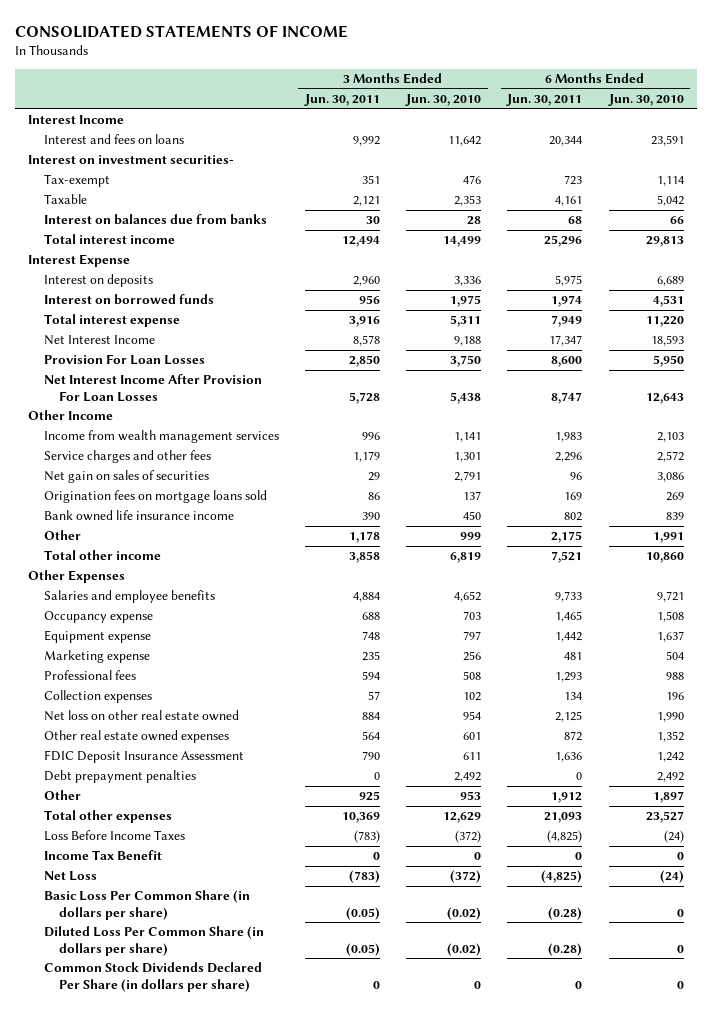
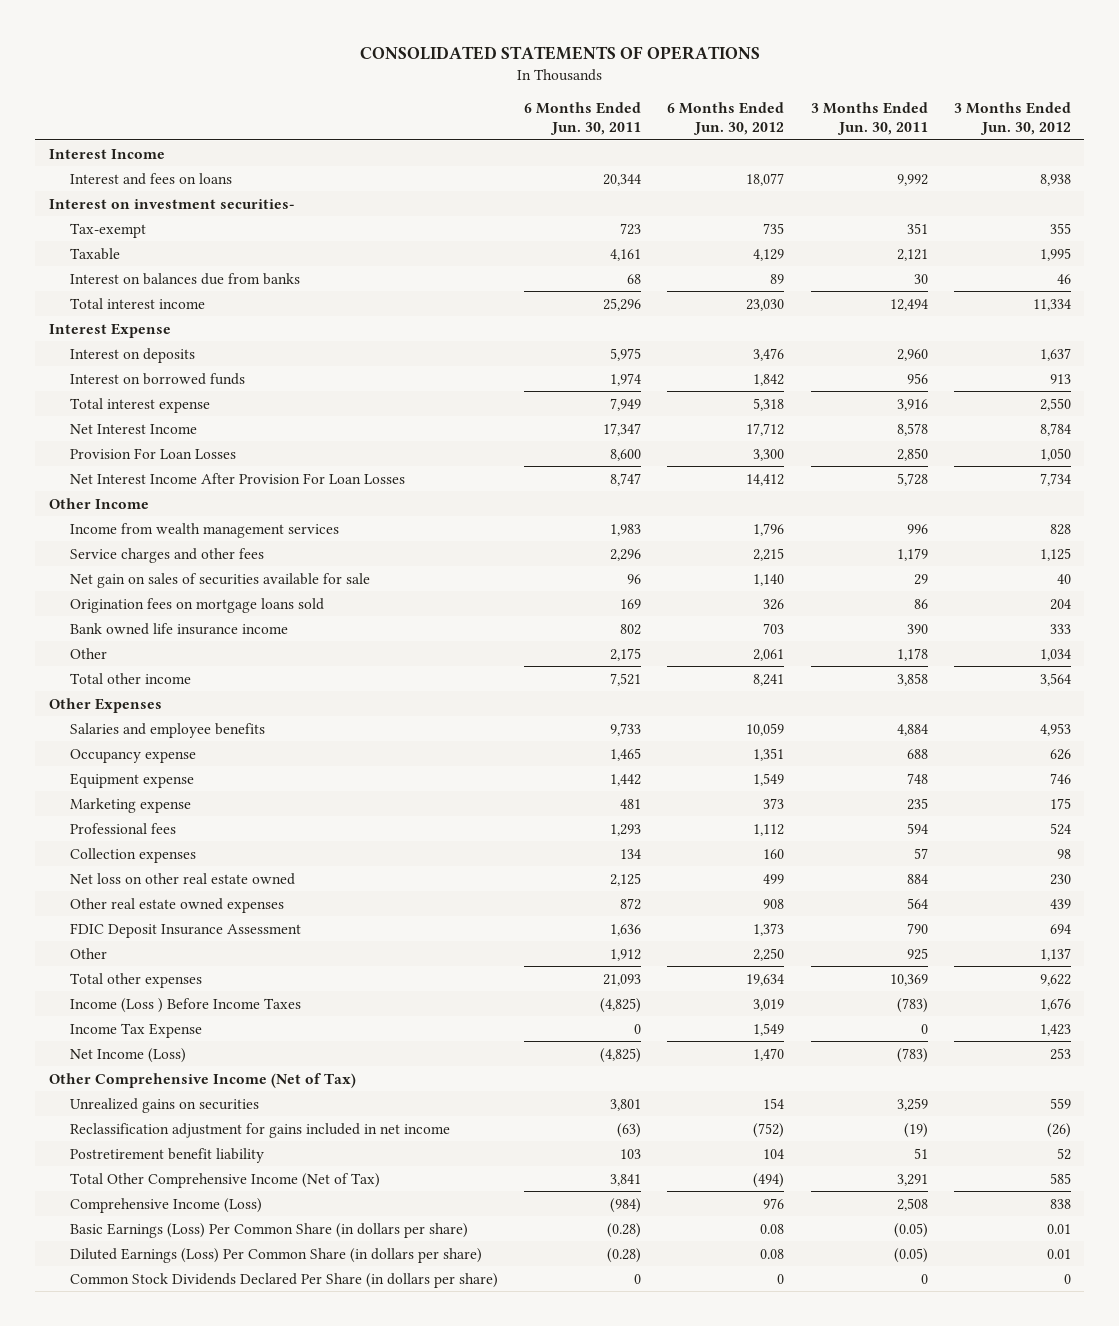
- CONSOLIDATED STATEMENTS OF INCOME
+ CONSOLIDATED STATEMENTS OF OPERATIONS
- | 3 Months Ended Jun. 30, 2011 | 3 Months Ended Jun. 30, 2010 | 6 Months Ended Jun. 30, 2011 | 6 Months Ended Jun. 30, 2010
+ | 6 Months Ended Jun. 30, 2011 | 6 Months Ended Jun. 30, 2012 | 3 Months Ended Jun. 30, 2011 | 3 Months Ended Jun. 30, 2012
- Net gain on sales of securities | 29 | 2,791 | 96 | 3,086
+ Net gain on sales of securities available for sale | 96 | 1,140 | 29 | 40
- Debt prepayment penalties | 0 | 2,492 | 0 | 2,492
- Loss Before Income Taxes | (783) | (372) | (4,825) | (24)
- Income Tax Benefit | 0 | 0 | 0 | 0
- Net Loss | (783) | (372) | (4,825) | (24)
- Basic Loss Per Common Share (in dollars per share) | (0.05) | (0.02) | (0.28) | 0
- Diluted Loss Per Common Share (in dollars per share) | (0.05) | (0.02) | (0.28) | 0
+ Income (Loss ) Before Income Taxes | (4,825) | 3,019 | (783) | 1,676
+ Income Tax Expense | 0 | 1,549 | 0 | 1,423
+ Net Income (Loss) | (4,825) | 1,470 | (783) | 253
+ Other Comprehensive Income (Net of Tax)
+ Unrealized gains on securities | 3,801 | 154 | 3,259 | 559
+ Reclassification adjustment for gains included in net income | (63) | (752) | (19) | (26)
+ Postretirement benefit liability | 103 | 104 | 51 | 52
+ Total Other Comprehensive Income (Net of Tax) | 3,841 | (494) | 3,291 | 585
+ Comprehensive Income (Loss) | (984) | 976 | 2,508 | 838
+ Basic Earnings (Loss) Per Common Share (in dollars per share) | (0.28) | 0.08 | (0.05) | 0.01
+ Diluted Earnings (Loss) Per Common Share (in dollars per share) | (0.28) | 0.08 | (0.05) | 0.01

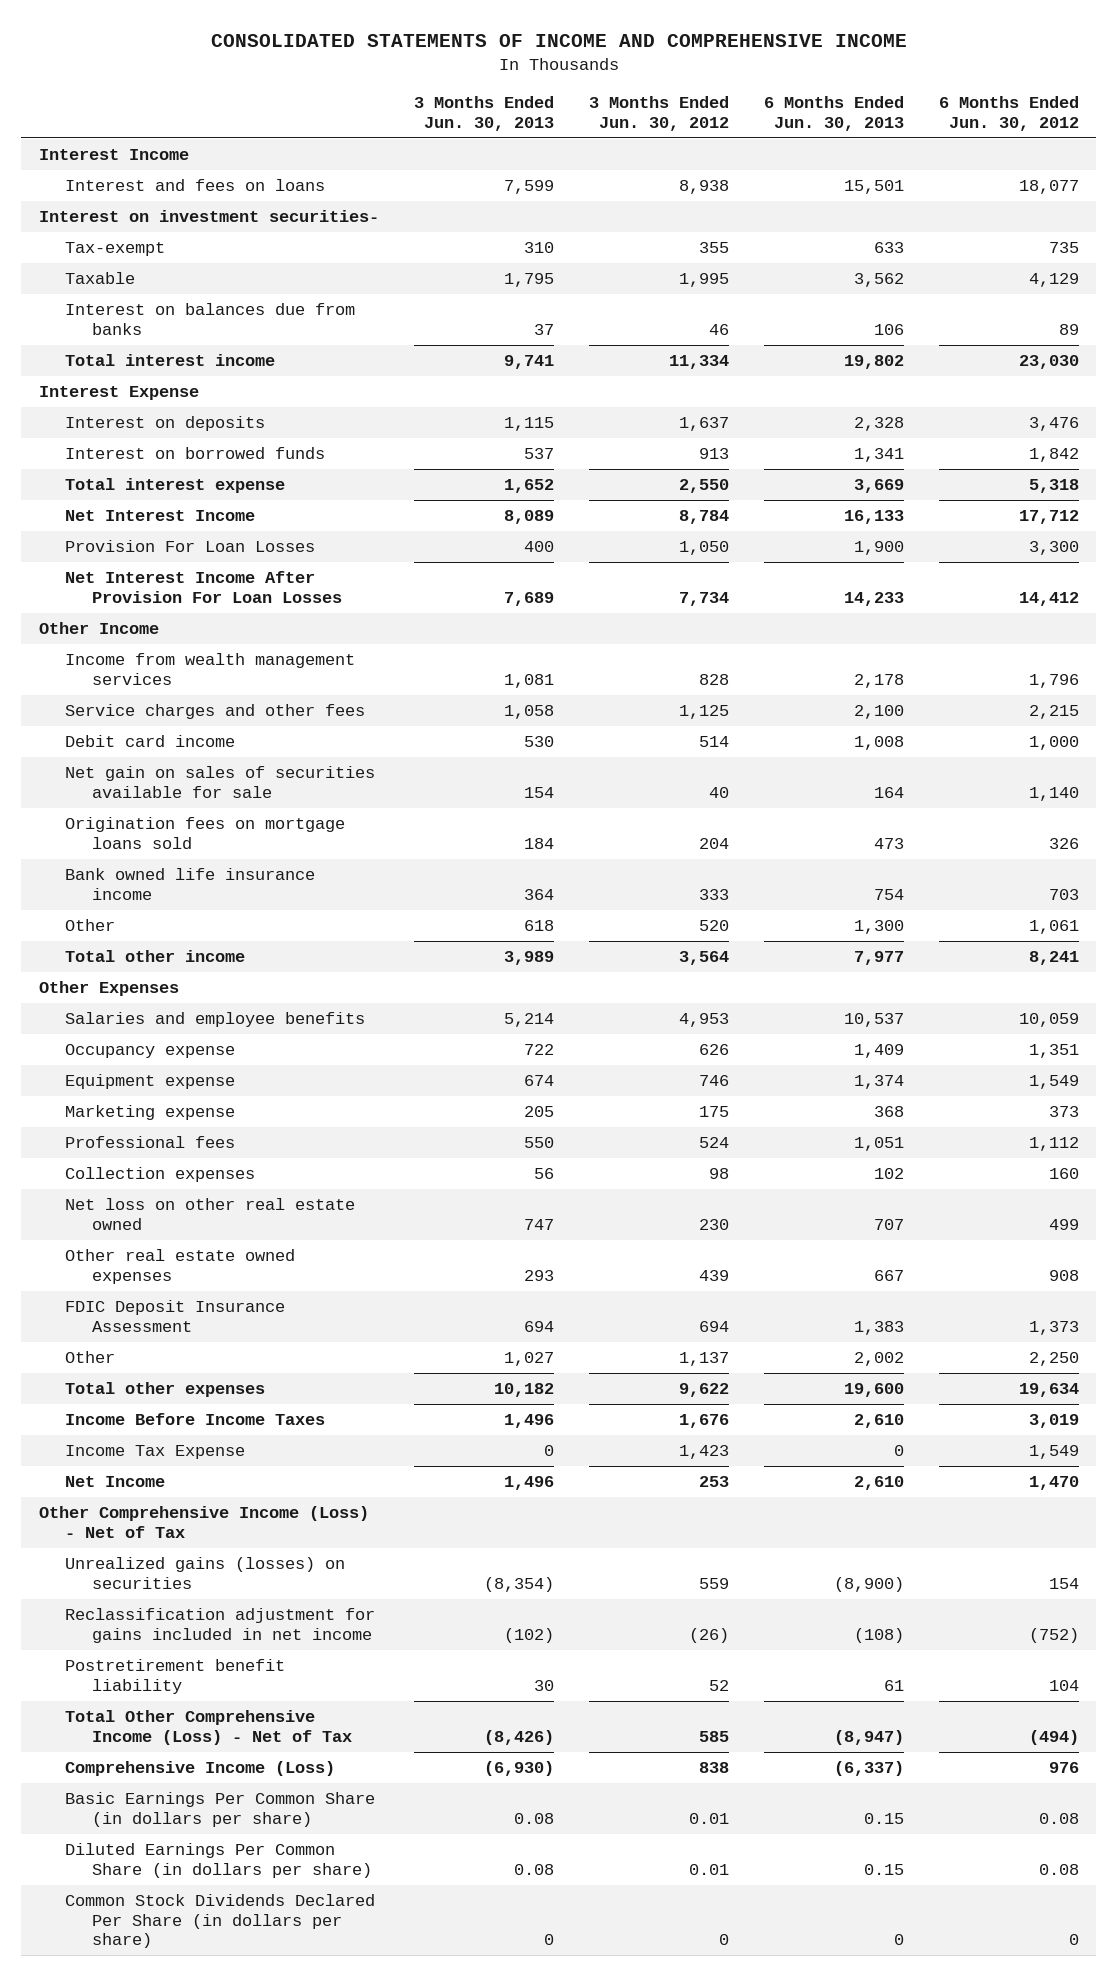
- CONSOLIDATED STATEMENTS OF OPERATIONS
+ CONSOLIDATED STATEMENTS OF INCOME AND COMPREHENSIVE INCOME
- | 6 Months Ended Jun. 30, 2011 | 6 Months Ended Jun. 30, 2012 | 3 Months Ended Jun. 30, 2011 | 3 Months Ended Jun. 30, 2012
+ | 3 Months Ended Jun. 30, 2013 | 3 Months Ended Jun. 30, 2012 | 6 Months Ended Jun. 30, 2013 | 6 Months Ended Jun. 30, 2012
+ Debit card income | 530 | 514 | 1,008 | 1,000
- Other | 2,175 | 2,061 | 1,178 | 1,034
+ Other | 618 | 520 | 1,300 | 1,061
- Income (Loss ) Before Income Taxes | (4,825) | 3,019 | (783) | 1,676
+ Income Before Income Taxes | 1,496 | 1,676 | 2,610 | 3,019
- Net Income (Loss) | (4,825) | 1,470 | (783) | 253
- Other Comprehensive Income (Net of Tax)
- Unrealized gains on securities | 3,801 | 154 | 3,259 | 559
+ Net Income | 1,496 | 253 | 2,610 | 1,470
+ Other Comprehensive Income (Loss) - Net of Tax
+ Unrealized gains (losses) on securities | (8,354) | 559 | (8,900) | 154
- Total Other Comprehensive Income (Net of Tax) | 3,841 | (494) | 3,291 | 585
+ Total Other Comprehensive Income (Loss) - Net of Tax | (8,426) | 585 | (8,947) | (494)
- Basic Earnings (Loss) Per Common Share (in dollars per share) | (0.28) | 0.08 | (0.05) | 0.01
- Diluted Earnings (Loss) Per Common Share (in dollars per share) | (0.28) | 0.08 | (0.05) | 0.01
+ Basic Earnings Per Common Share (in dollars per share) | 0.08 | 0.01 | 0.15 | 0.08
+ Diluted Earnings Per Common Share (in dollars per share) | 0.08 | 0.01 | 0.15 | 0.08

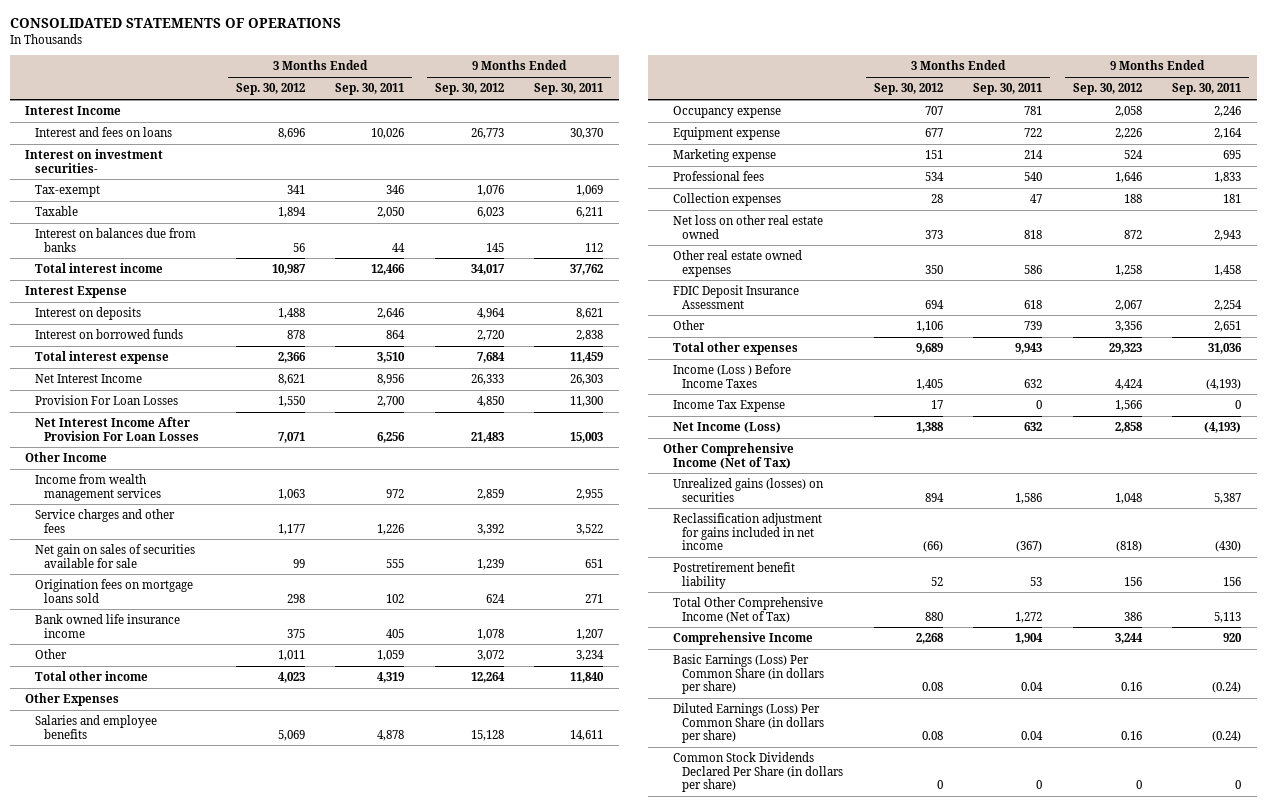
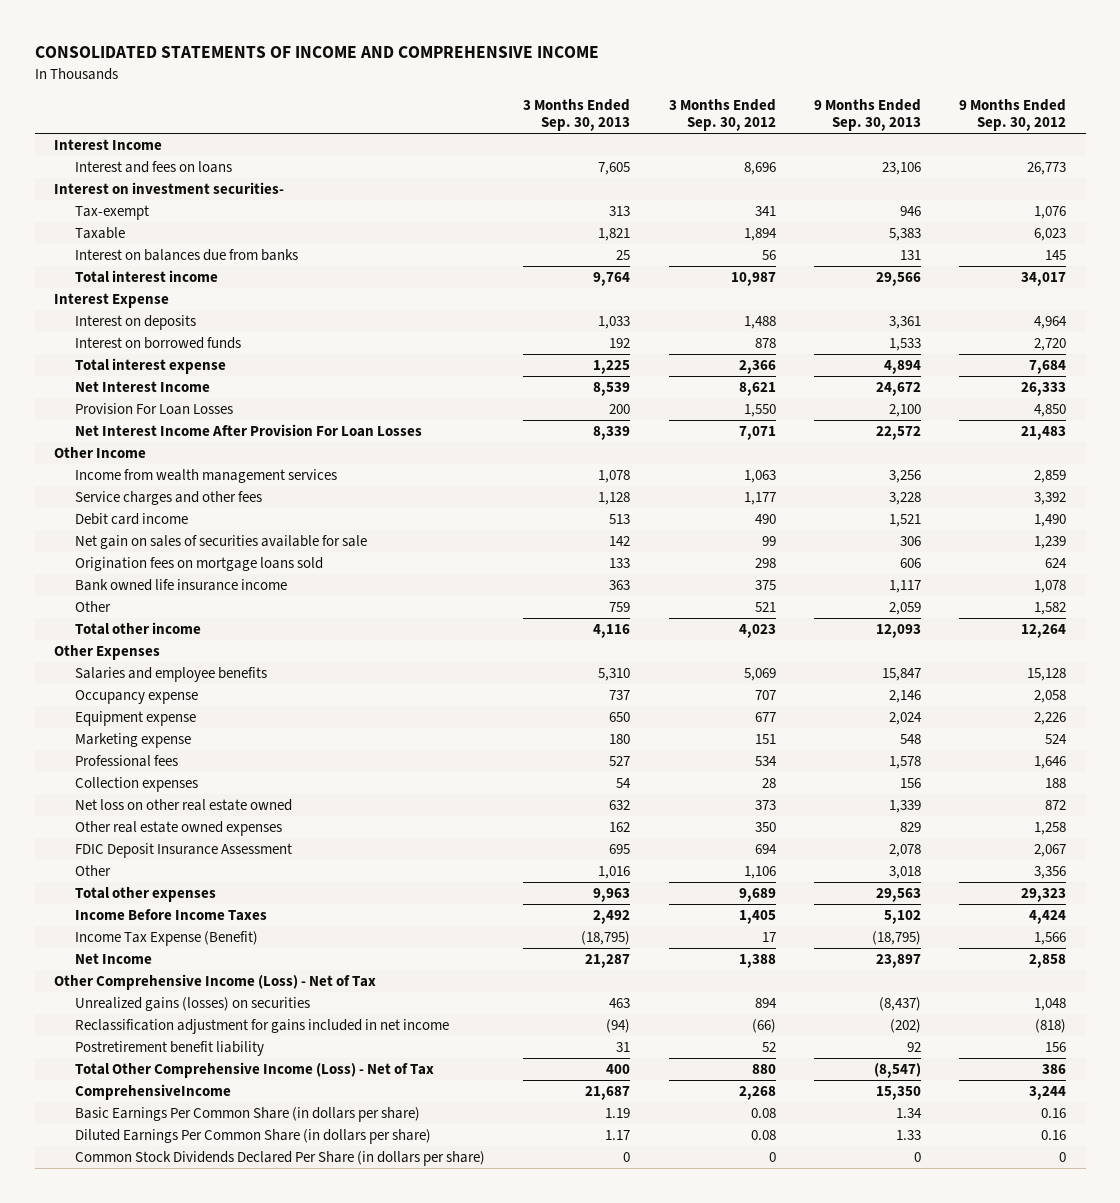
- CONSOLIDATED STATEMENTS OF OPERATIONS
+ CONSOLIDATED STATEMENTS OF INCOME AND COMPREHENSIVE INCOME
- | 3 Months Ended Sep. 30, 2012 | 3 Months Ended Sep. 30, 2011 | 9 Months Ended Sep. 30, 2012 | 9 Months Ended Sep. 30, 2011
+ | 3 Months Ended Sep. 30, 2013 | 3 Months Ended Sep. 30, 2012 | 9 Months Ended Sep. 30, 2013 | 9 Months Ended Sep. 30, 2012
+ Debit card income | 513 | 490 | 1,521 | 1,490
- Other | 1,011 | 1,059 | 3,072 | 3,234
+ Other | 759 | 521 | 2,059 | 1,582
- Income (Loss ) Before Income Taxes | 1,405 | 632 | 4,424 | (4,193)
- Income Tax Expense | 17 | 0 | 1,566 | 0
- Net Income (Loss) | 1,388 | 632 | 2,858 | (4,193)
- Other Comprehensive Income (Net of Tax)
+ Income Before Income Taxes | 2,492 | 1,405 | 5,102 | 4,424
+ Income Tax Expense (Benefit) | (18,795) | 17 | (18,795) | 1,566
+ Net Income | 21,287 | 1,388 | 23,897 | 2,858
+ Other Comprehensive Income (Loss) - Net of Tax
- Total Other Comprehensive Income (Net of Tax) | 880 | 1,272 | 386 | 5,113
- Comprehensive Income | 2,268 | 1,904 | 3,244 | 920
- Basic Earnings (Loss) Per Common Share (in dollars per share) | 0.08 | 0.04 | 0.16 | (0.24)
- Diluted Earnings (Loss) Per Common Share (in dollars per share) | 0.08 | 0.04 | 0.16 | (0.24)
+ Total Other Comprehensive Income (Loss) - Net of Tax | 400 | 880 | (8,547) | 386
+ ComprehensiveIncome | 21,687 | 2,268 | 15,350 | 3,244
+ Basic Earnings Per Common Share (in dollars per share) | 1.19 | 0.08 | 1.34 | 0.16
+ Diluted Earnings Per Common Share (in dollars per share) | 1.17 | 0.08 | 1.33 | 0.16

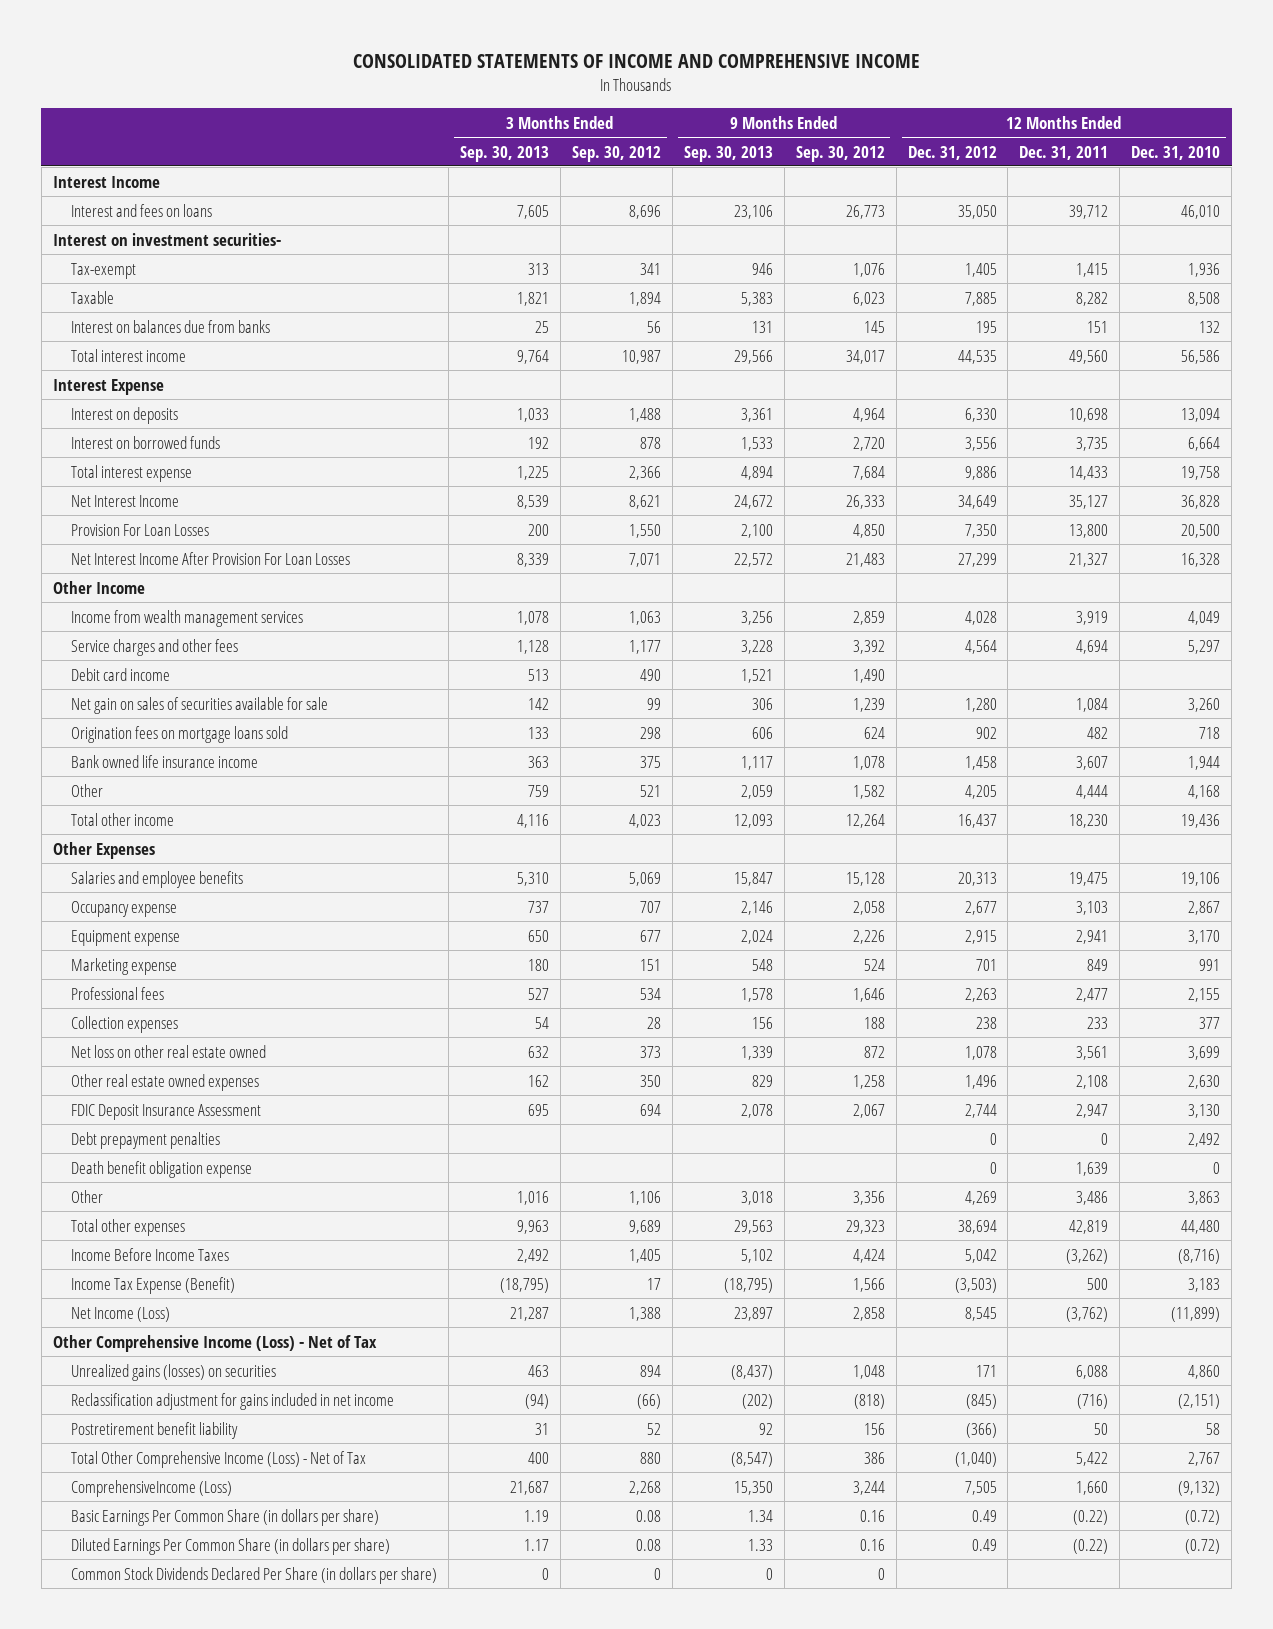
- | 3 Months Ended Sep. 30, 2013 | 3 Months Ended Sep. 30, 2012 | 9 Months Ended Sep. 30, 2013 | 9 Months Ended Sep. 30, 2012
+ | 3 Months Ended Sep. 30, 2013 | 3 Months Ended Sep. 30, 2012 | 9 Months Ended Sep. 30, 2013 | 9 Months Ended Sep. 30, 2012 | 12 Months Ended Dec. 31, 2012 | 12 Months Ended Dec. 31, 2011 | 12 Months Ended Dec. 31, 2010
+ Debt prepayment penalties | | | | | 0 | 0 | 2,492
+ Death benefit obligation expense | | | | | 0 | 1,639 | 0
- Net Income | 21,287 | 1,388 | 23,897 | 2,858
+ Net Income (Loss) | 21,287 | 1,388 | 23,897 | 2,858 | 8,545 | (3,762) | (11,899)
- ComprehensiveIncome | 21,687 | 2,268 | 15,350 | 3,244
+ ComprehensiveIncome (Loss) | 21,687 | 2,268 | 15,350 | 3,244 | 7,505 | 1,660 | (9,132)

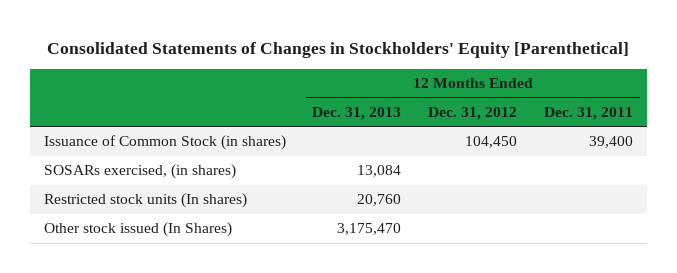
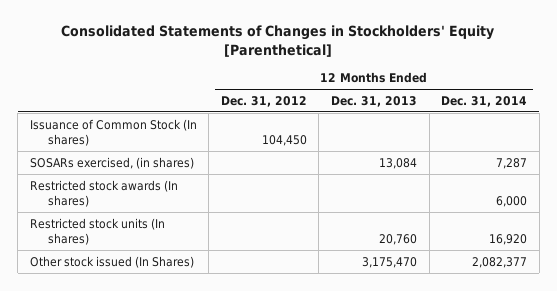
- | 12 Months Ended Dec. 31, 2013 | 12 Months Ended Dec. 31, 2012 | 12 Months Ended Dec. 31, 2011
+ | 12 Months Ended Dec. 31, 2012 | 12 Months Ended Dec. 31, 2013 | 12 Months Ended Dec. 31, 2014
- Issuance of Common Stock (in shares) | | 104,450 | 39,400
+ Issuance of Common Stock (In shares) | 104,450 | |
+ Restricted stock awards (In shares) | | | 6,000

